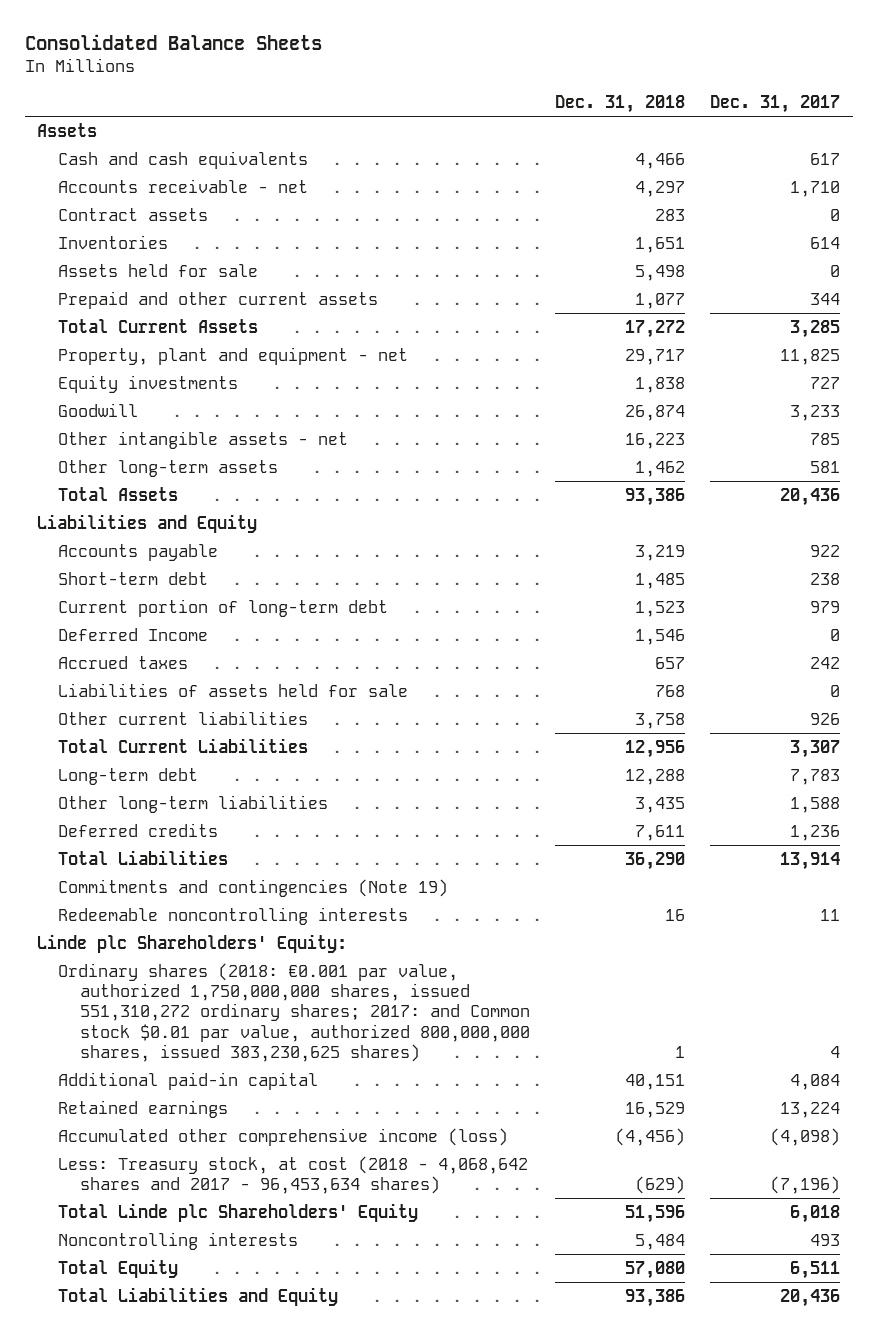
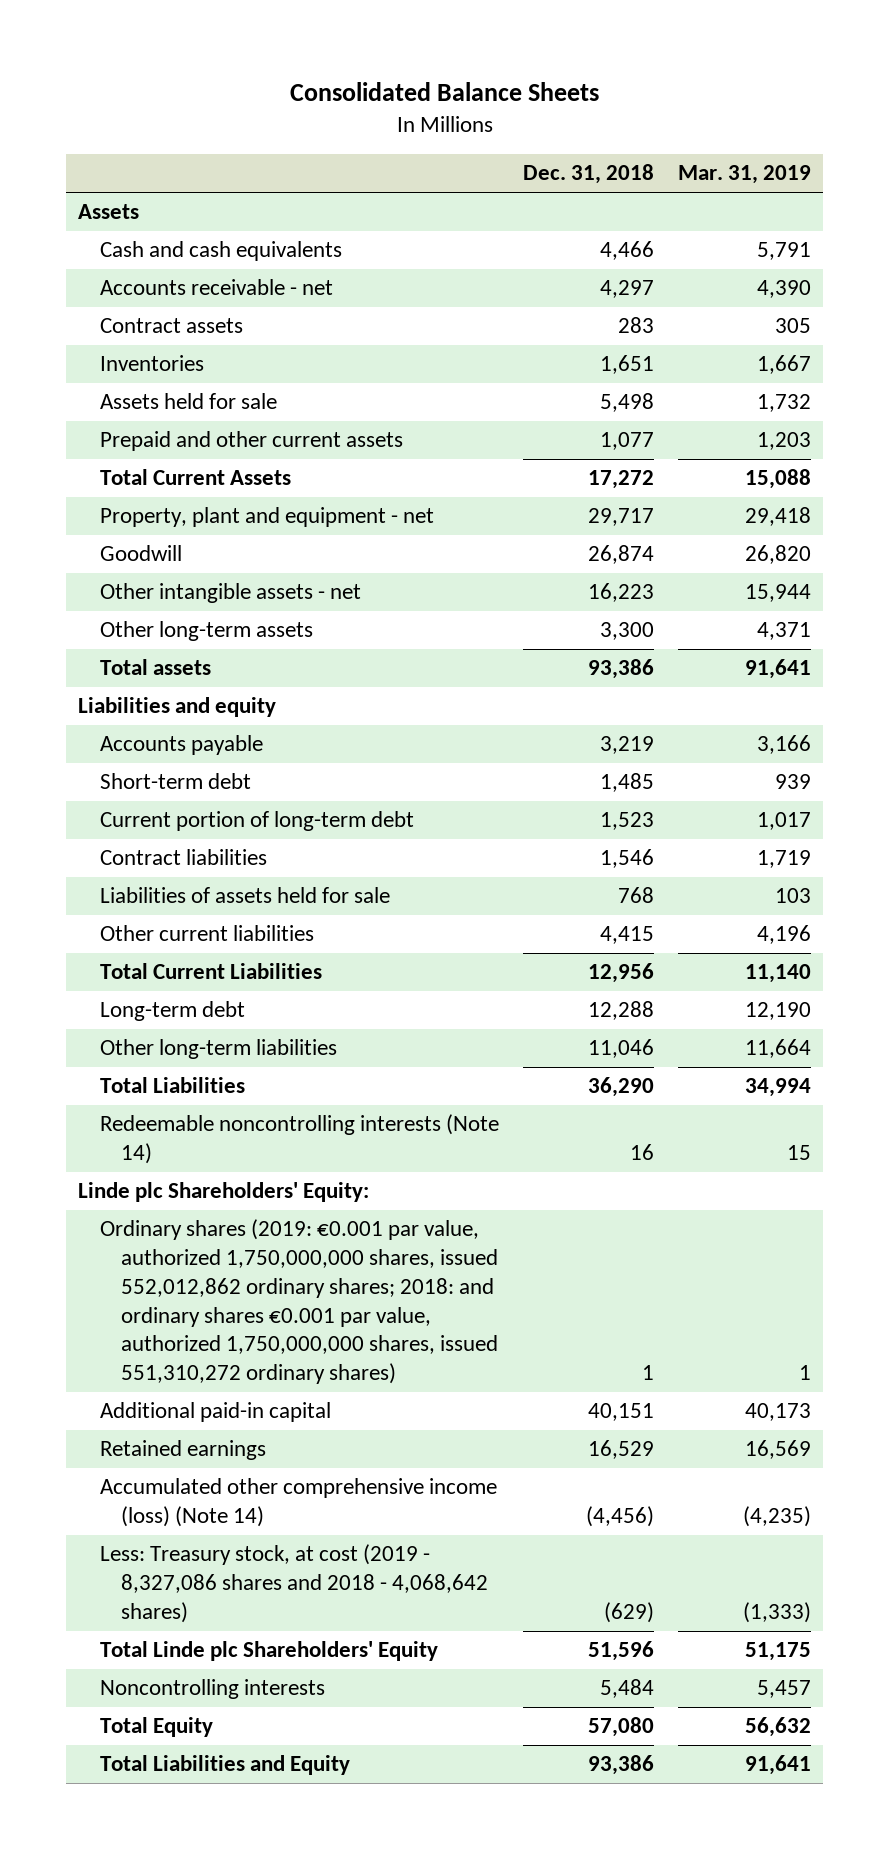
- | Dec. 31, 2018 | Dec. 31, 2017
+ | Dec. 31, 2018 | Mar. 31, 2019
- Equity investments | 1,838 | 727
- Other long-term assets | 1,462 | 581
- Total Assets | 93,386 | 20,436
- Liabilities and Equity
+ Other long-term assets | 3,300 | 4,371
+ Total assets | 93,386 | 91,641
+ Liabilities and equity
- Deferred Income | 1,546 | 0
- Accrued taxes | 657 | 242
+ Contract liabilities | 1,546 | 1,719
- Other current liabilities | 3,758 | 926
+ Other current liabilities | 4,415 | 4,196
- Other long-term liabilities | 3,435 | 1,588
- Deferred credits | 7,611 | 1,236
+ Other long-term liabilities | 11,046 | 11,664
- Commitments and contingencies (Note 19)
- Redeemable noncontrolling interests | 16 | 11
+ Redeemable noncontrolling interests (Note 14) | 16 | 15
- Ordinary shares (2018: €0.001 par value, authorized 1,750,000,000 shares, issued 551,310,272 ordinary shares; 2017: and Common stock $0.01 par value, authorized 800,000,000 shares, issued 383,230,625 shares) | 1 | 4
+ Ordinary shares (2019: €0.001 par value, authorized 1,750,000,000 shares, issued 552,012,862 ordinary shares; 2018: and ordinary shares €0.001 par value, authorized 1,750,000,000 shares, issued 551,310,272 ordinary shares) | 1 | 1
- Accumulated other comprehensive income (loss) | (4,456) | (4,098)
- Less: Treasury stock, at cost (2018 - 4,068,642 shares and 2017 - 96,453,634 shares) | (629) | (7,196)
+ Accumulated other comprehensive income (loss) (Note 14) | (4,456) | (4,235)
+ Less: Treasury stock, at cost (2019 - 8,327,086 shares and 2018 - 4,068,642 shares) | (629) | (1,333)

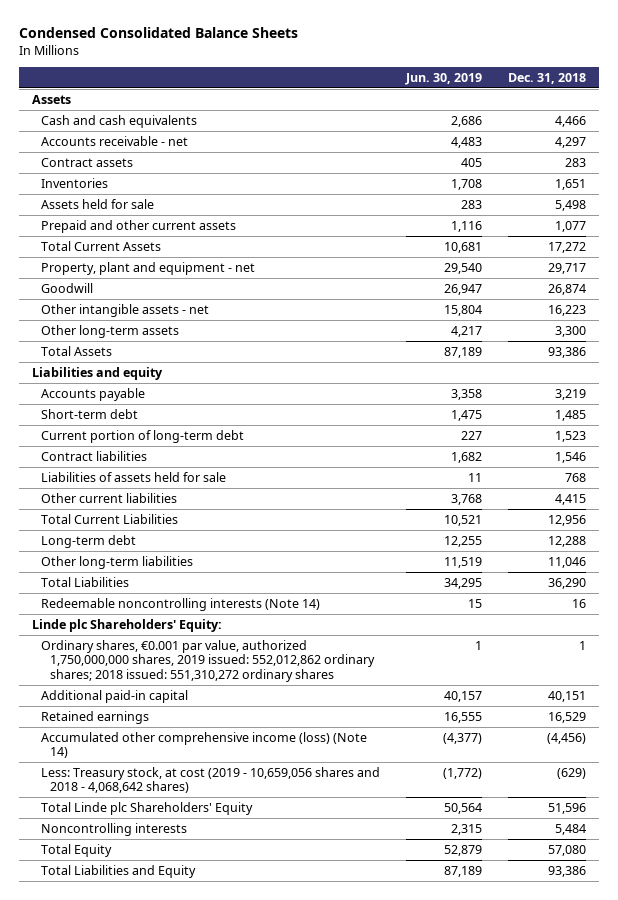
- Consolidated Balance Sheets
+ Condensed Consolidated Balance Sheets
- | Dec. 31, 2018 | Mar. 31, 2019
+ | Jun. 30, 2019 | Dec. 31, 2018
- Total assets | 93,386 | 91,641
+ Total Assets | 87,189 | 93,386
- Ordinary shares (2019: €0.001 par value, authorized 1,750,000,000 shares, issued 552,012,862 ordinary shares; 2018: and ordinary shares €0.001 par value, authorized 1,750,000,000 shares, issued 551,310,272 ordinary shares) | 1 | 1
+ Ordinary shares, €0.001 par value, authorized 1,750,000,000 shares, 2019 issued: 552,012,862 ordinary shares; 2018 issued: 551,310,272 ordinary shares | 1 | 1
- Less: Treasury stock, at cost (2019 - 8,327,086 shares and 2018 - 4,068,642 shares) | (629) | (1,333)
+ Less: Treasury stock, at cost (2019 - 10,659,056 shares and 2018 - 4,068,642 shares) | (1,772) | (629)

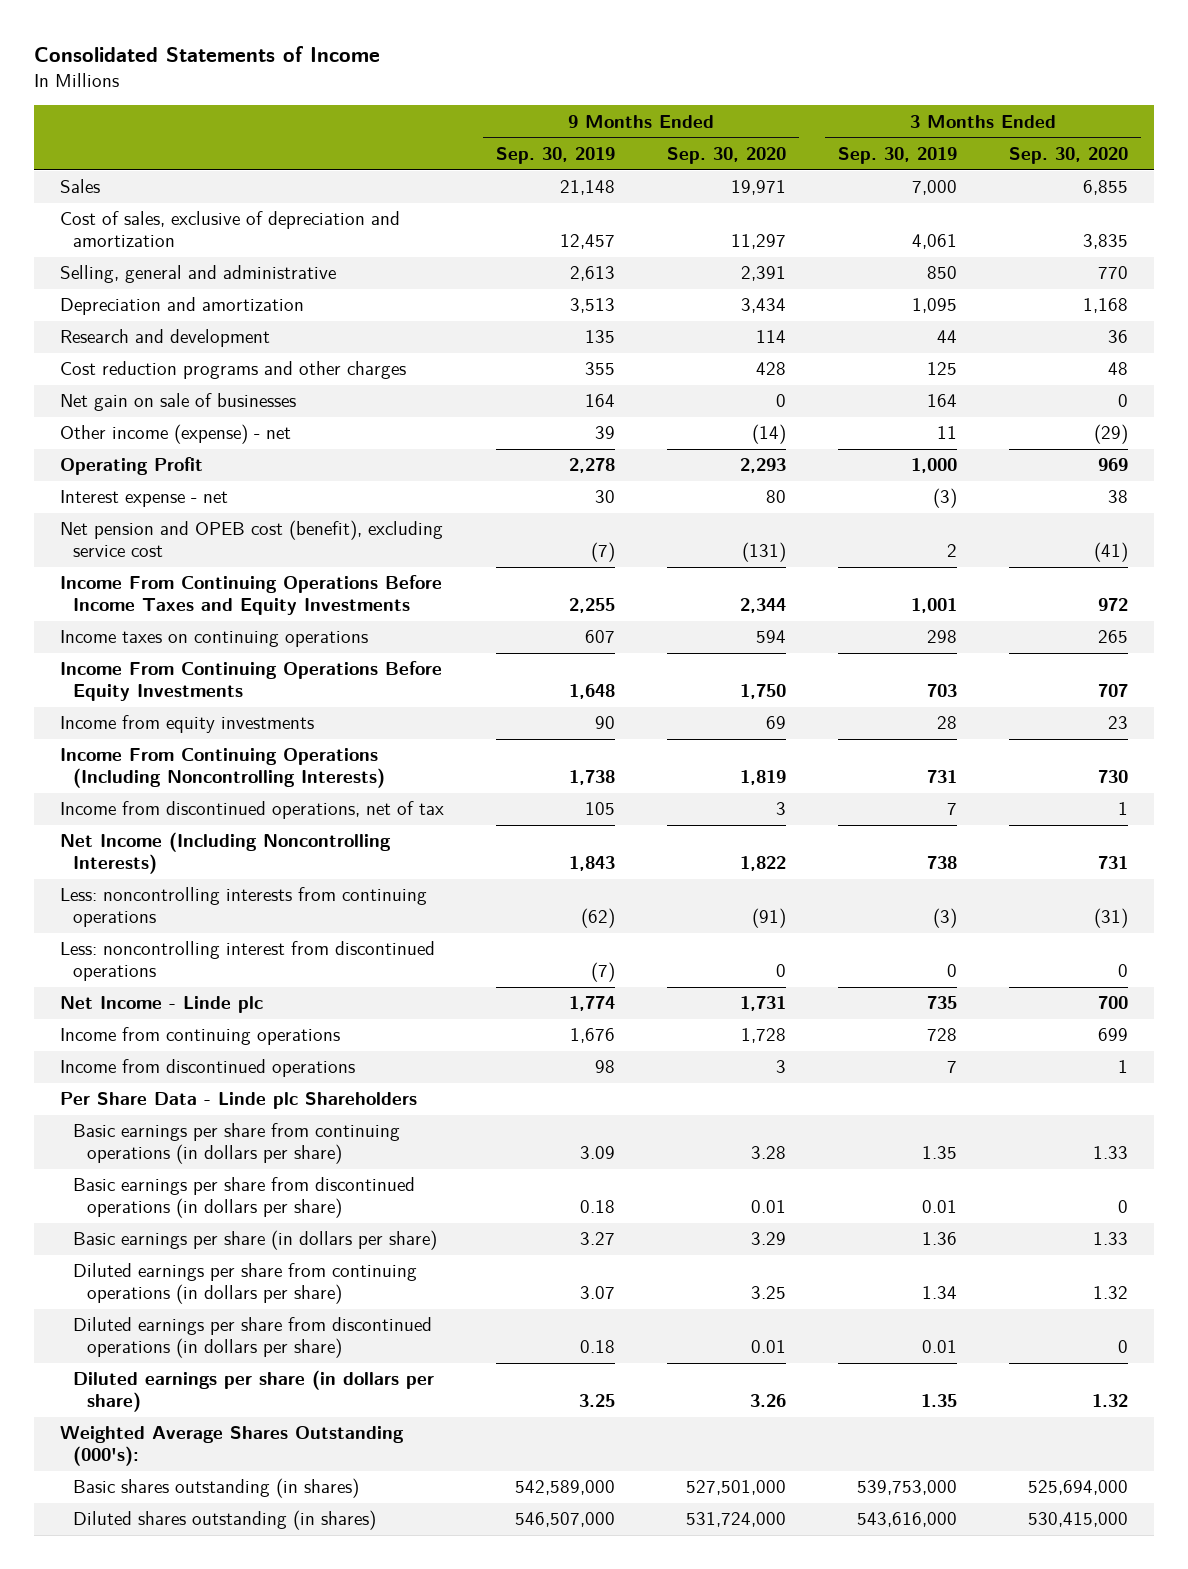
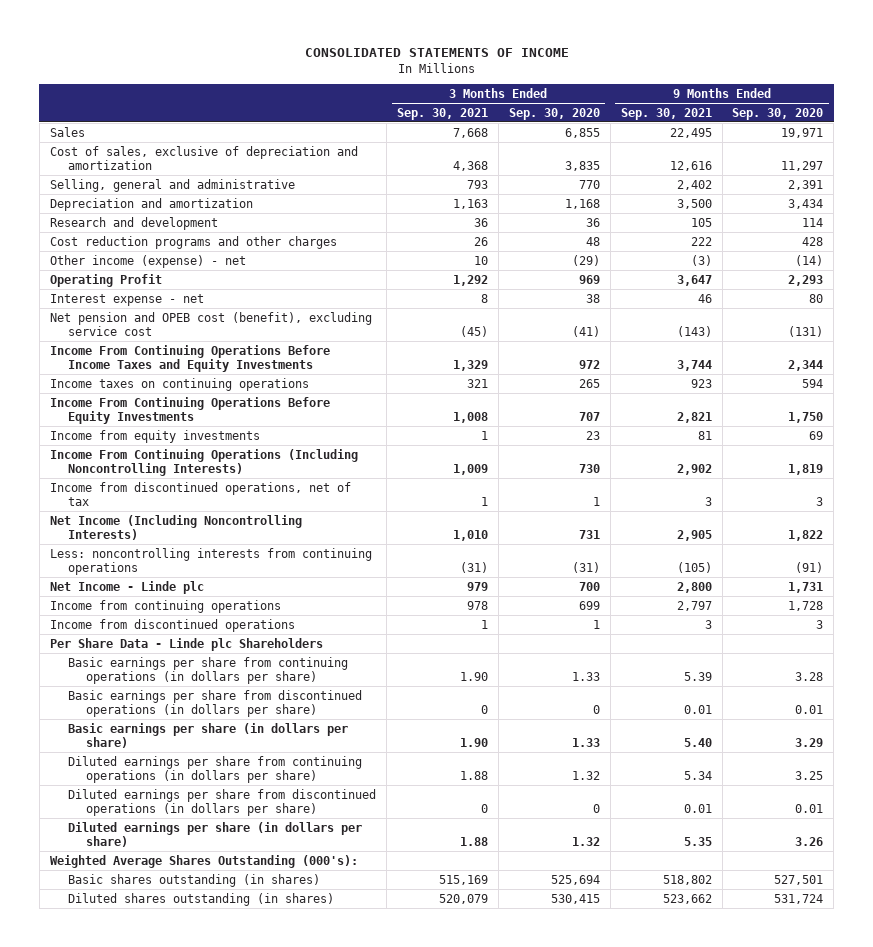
- Consolidated Statements of Income
+ CONSOLIDATED STATEMENTS OF INCOME
- | 9 Months Ended Sep. 30, 2019 | 9 Months Ended Sep. 30, 2020 | 3 Months Ended Sep. 30, 2019 | 3 Months Ended Sep. 30, 2020
+ | 3 Months Ended Sep. 30, 2021 | 3 Months Ended Sep. 30, 2020 | 9 Months Ended Sep. 30, 2021 | 9 Months Ended Sep. 30, 2020
- Net gain on sale of businesses | 164 | 0 | 164 | 0
- Less: noncontrolling interest from discontinued operations | (7) | 0 | 0 | 0
- Basic shares outstanding (in shares) | 542,589,000 | 527,501,000 | 539,753,000 | 525,694,000
- Diluted shares outstanding (in shares) | 546,507,000 | 531,724,000 | 543,616,000 | 530,415,000
+ Basic shares outstanding (in shares) | 515,169 | 525,694 | 518,802 | 527,501
+ Diluted shares outstanding (in shares) | 520,079 | 530,415 | 523,662 | 531,724

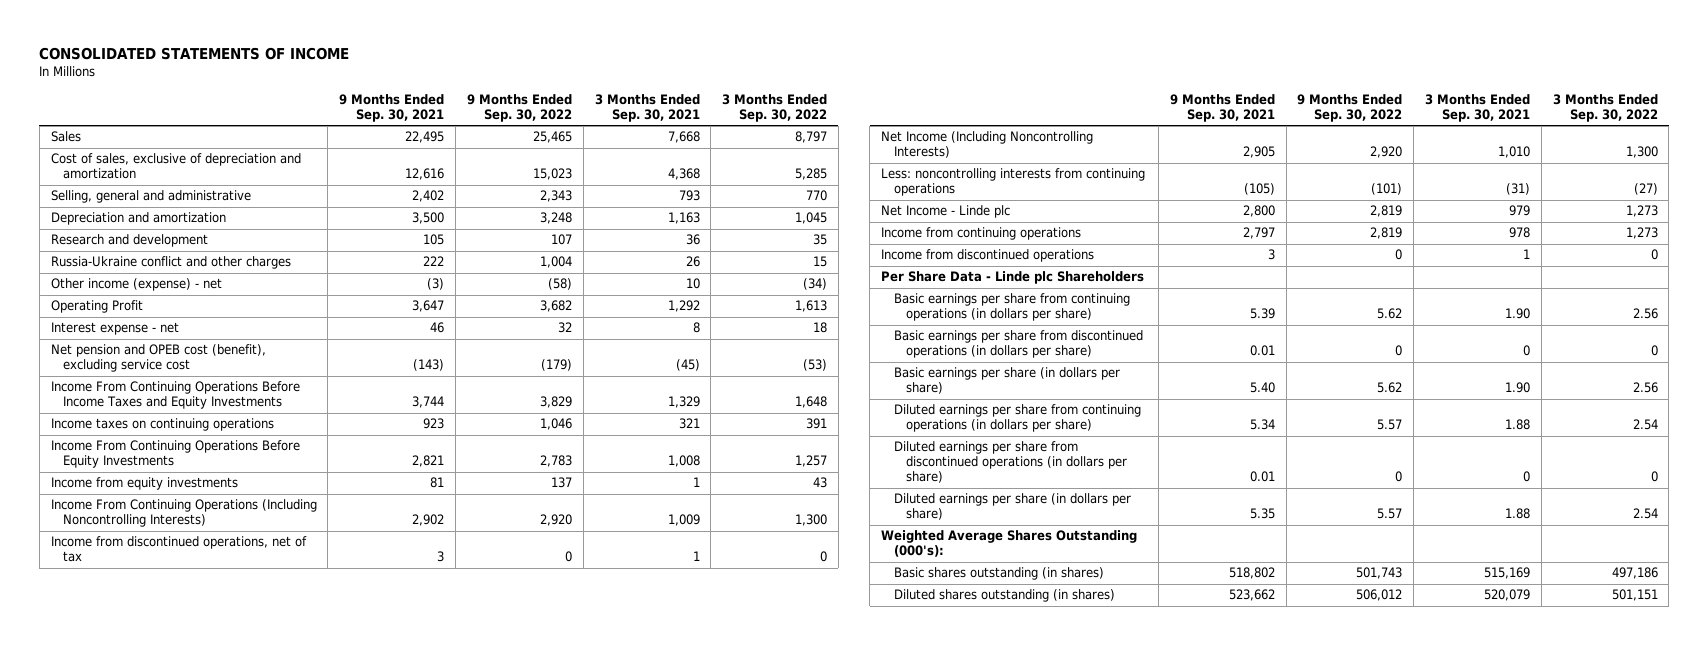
- | 3 Months Ended Sep. 30, 2021 | 3 Months Ended Sep. 30, 2020 | 9 Months Ended Sep. 30, 2021 | 9 Months Ended Sep. 30, 2020
+ | 9 Months Ended Sep. 30, 2021 | 9 Months Ended Sep. 30, 2022 | 3 Months Ended Sep. 30, 2021 | 3 Months Ended Sep. 30, 2022
- Cost reduction programs and other charges | 26 | 48 | 222 | 428
+ Russia-Ukraine conflict and other charges | 222 | 1,004 | 26 | 15

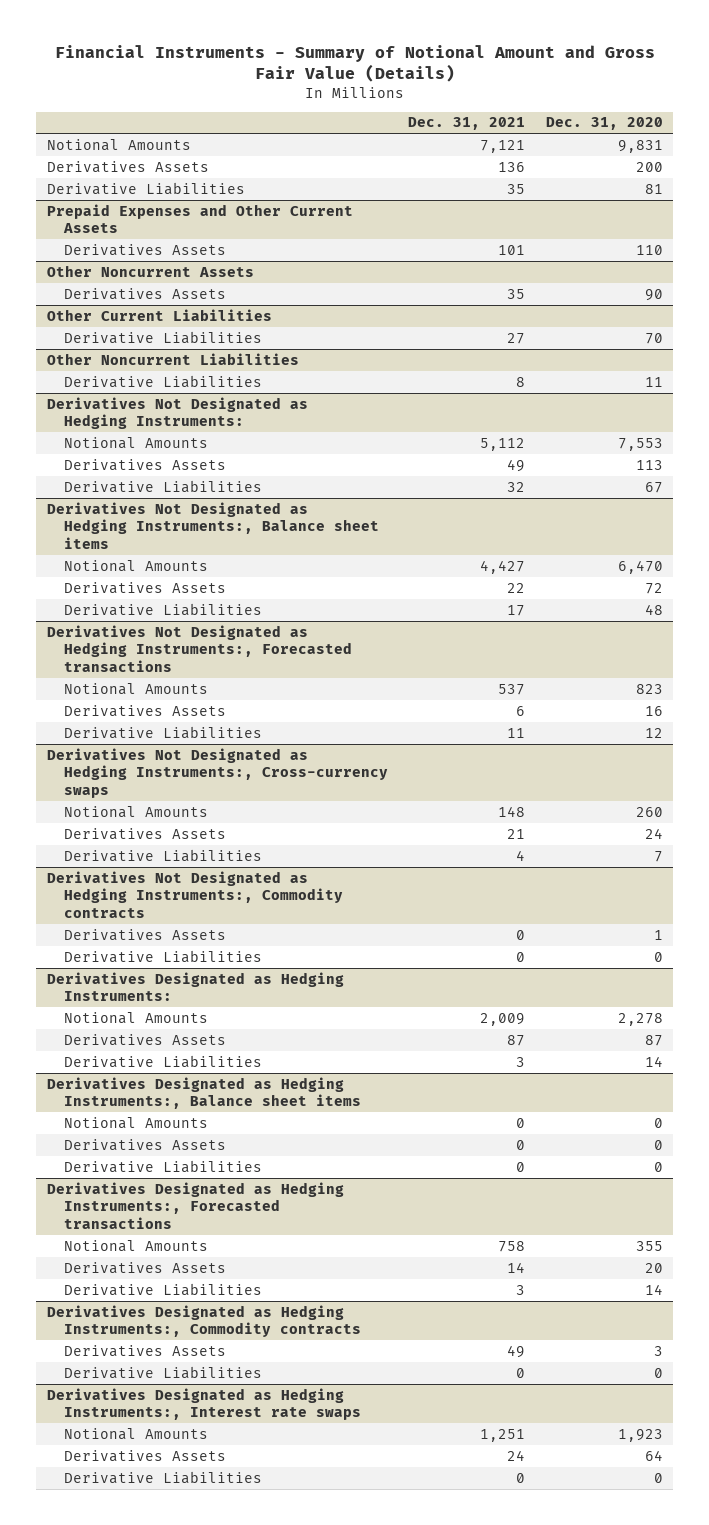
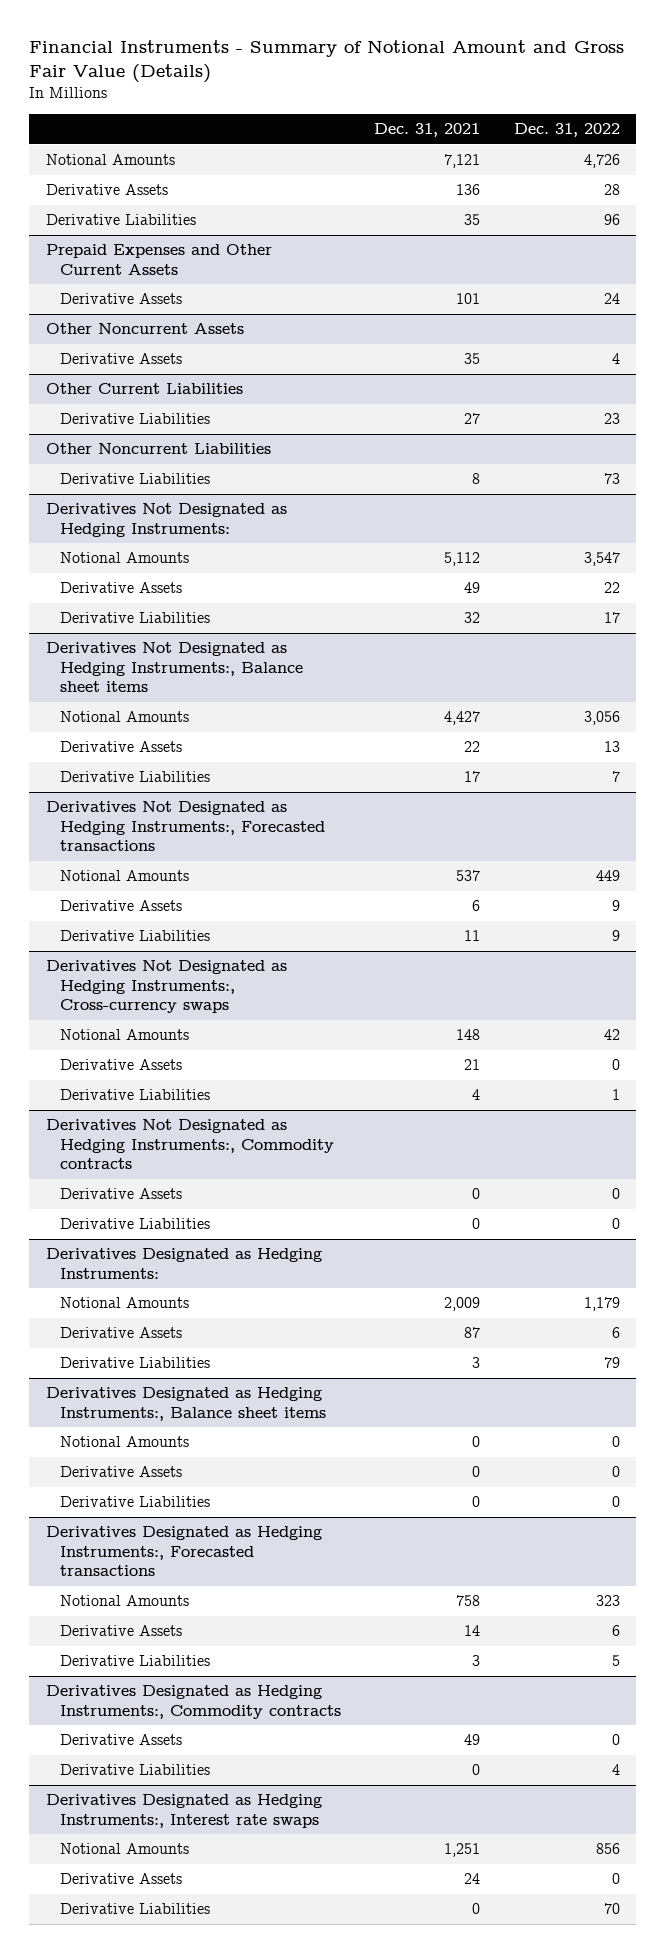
- | Dec. 31, 2021 | Dec. 31, 2020
+ | Dec. 31, 2021 | Dec. 31, 2022
- Derivatives Assets | 136 | 200
+ Derivative Assets | 136 | 28
@ Prepaid Expenses and Other Current Assets
- Derivatives Assets | 101 | 110
+ Derivative Assets | 101 | 24
@ Other Noncurrent Assets
- Derivatives Assets | 35 | 90
+ Derivative Assets | 35 | 4
@ Derivatives Not Designated as Hedging Instruments:
- Derivatives Assets | 49 | 113
+ Derivative Assets | 49 | 22
@ Derivatives Not Designated as Hedging Instruments:, Balance sheet items
- Derivatives Assets | 22 | 72
+ Derivative Assets | 22 | 13
@ Derivatives Not Designated as Hedging Instruments:, Forecasted transactions
- Derivatives Assets | 6 | 16
+ Derivative Assets | 6 | 9
@ Derivatives Not Designated as Hedging Instruments:, Cross-currency swaps
- Derivatives Assets | 21 | 24
+ Derivative Assets | 21 | 0
@ Derivatives Not Designated as Hedging Instruments:, Commodity contracts
- Derivatives Assets | 0 | 1
+ Derivative Assets | 0 | 0
@ Derivatives Designated as Hedging Instruments:
- Derivatives Assets | 87 | 87
+ Derivative Assets | 87 | 6
@ Derivatives Designated as Hedging Instruments:, Balance sheet items
- Derivatives Assets | 0 | 0
+ Derivative Assets | 0 | 0
@ Derivatives Designated as Hedging Instruments:, Forecasted transactions
- Derivatives Assets | 14 | 20
+ Derivative Assets | 14 | 6
@ Derivatives Designated as Hedging Instruments:, Commodity contracts
- Derivatives Assets | 49 | 3
+ Derivative Assets | 49 | 0
@ Derivatives Designated as Hedging Instruments:, Interest rate swaps
- Derivatives Assets | 24 | 64
+ Derivative Assets | 24 | 0

